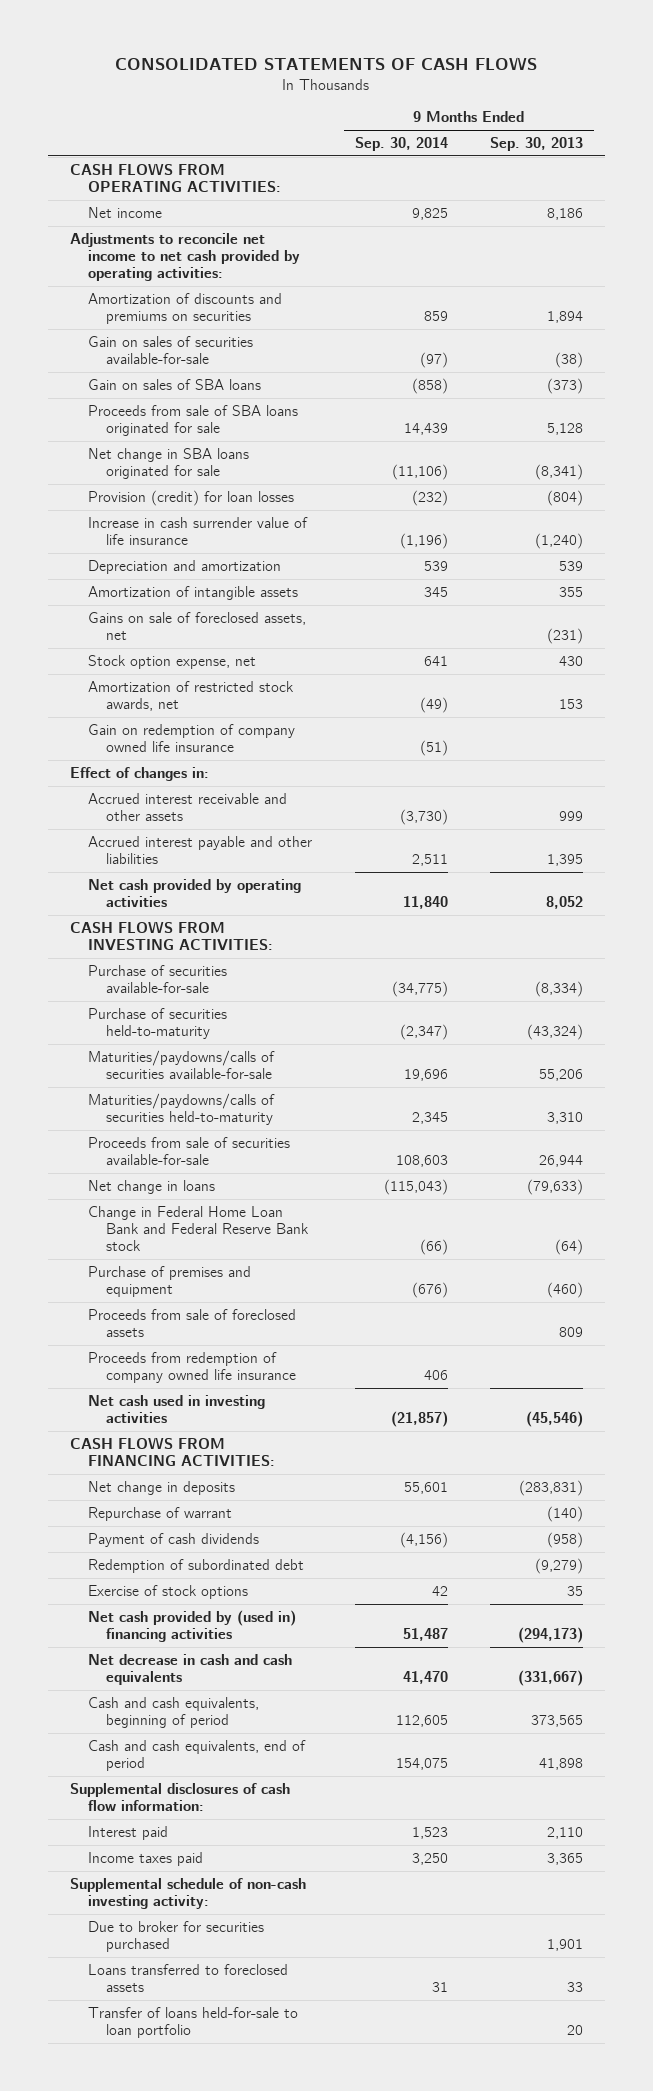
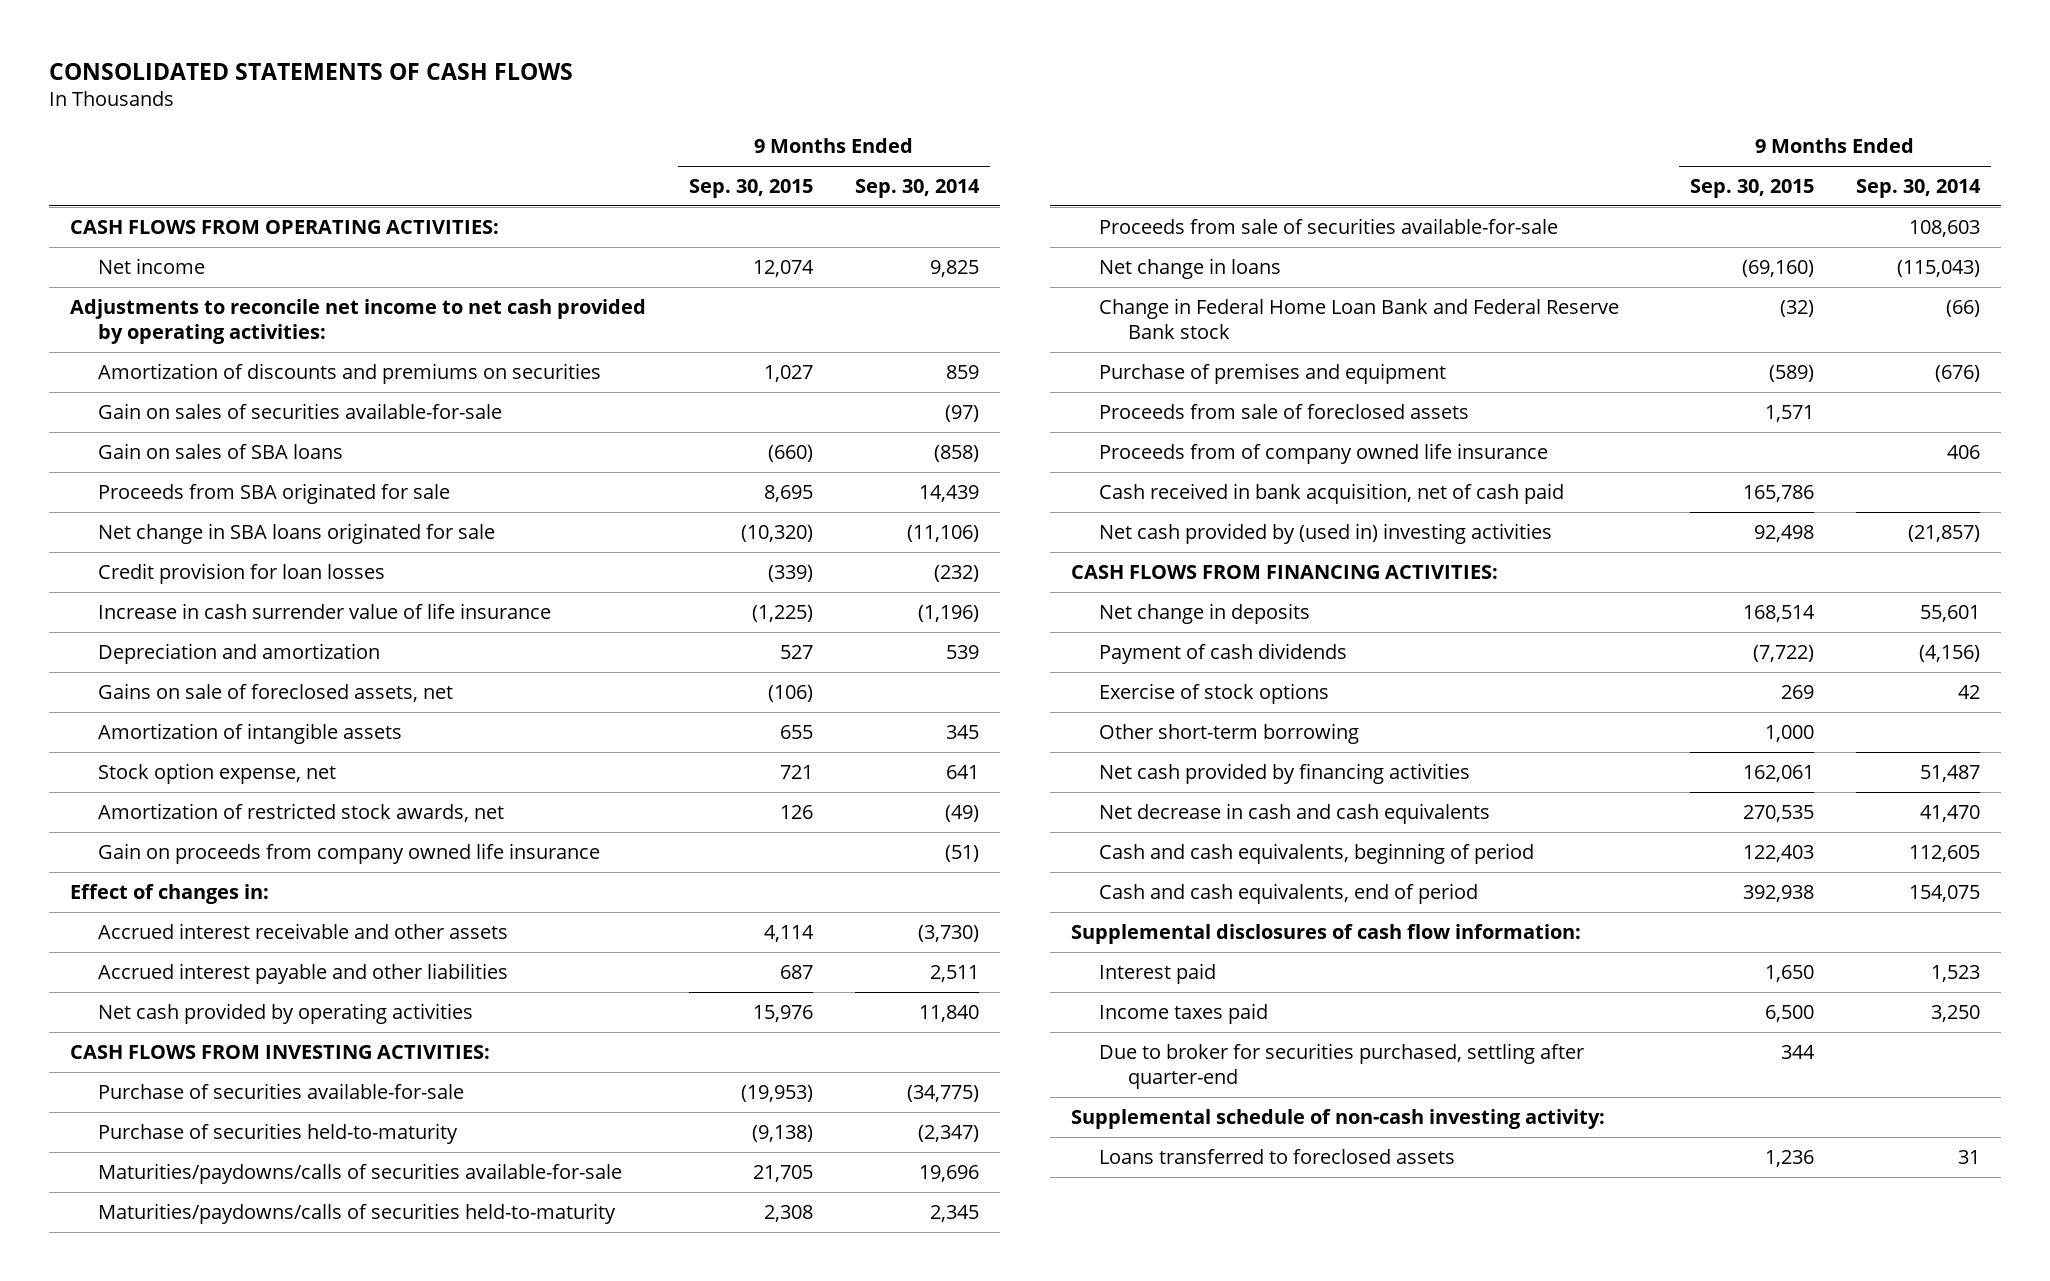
- | 9 Months Ended Sep. 30, 2014 | 9 Months Ended Sep. 30, 2013
+ | 9 Months Ended Sep. 30, 2015 | 9 Months Ended Sep. 30, 2014
- Proceeds from sale of SBA loans originated for sale | 14,439 | 5,128
+ Proceeds from SBA originated for sale | 8,695 | 14,439
- Provision (credit) for loan losses | (232) | (804)
+ Credit provision for loan losses | (339) | (232)
moved down: Amortization of intangible assets | 655 | 345
- Gain on redemption of company owned life insurance | (51) |
+ Gain on proceeds from company owned life insurance | | (51)
- Proceeds from redemption of company owned life insurance | 406 |
- Net cash used in investing activities | (21,857) | (45,546)
+ Proceeds from of company owned life insurance | | 406
+ Cash received in bank acquisition, net of cash paid | 165,786 |
+ Net cash provided by (used in) investing activities | 92,498 | (21,857)
- Repurchase of warrant | | (140)
- Redemption of subordinated debt | | (9,279)
- Net cash provided by (used in) financing activities | 51,487 | (294,173)
+ Other short-term borrowing | 1,000 |
+ Net cash provided by financing activities | 162,061 | 51,487
+ Due to broker for securities purchased, settling after quarter-end | 344 |
- Due to broker for securities purchased | | 1,901
- Transfer of loans held-for-sale to loan portfolio | | 20

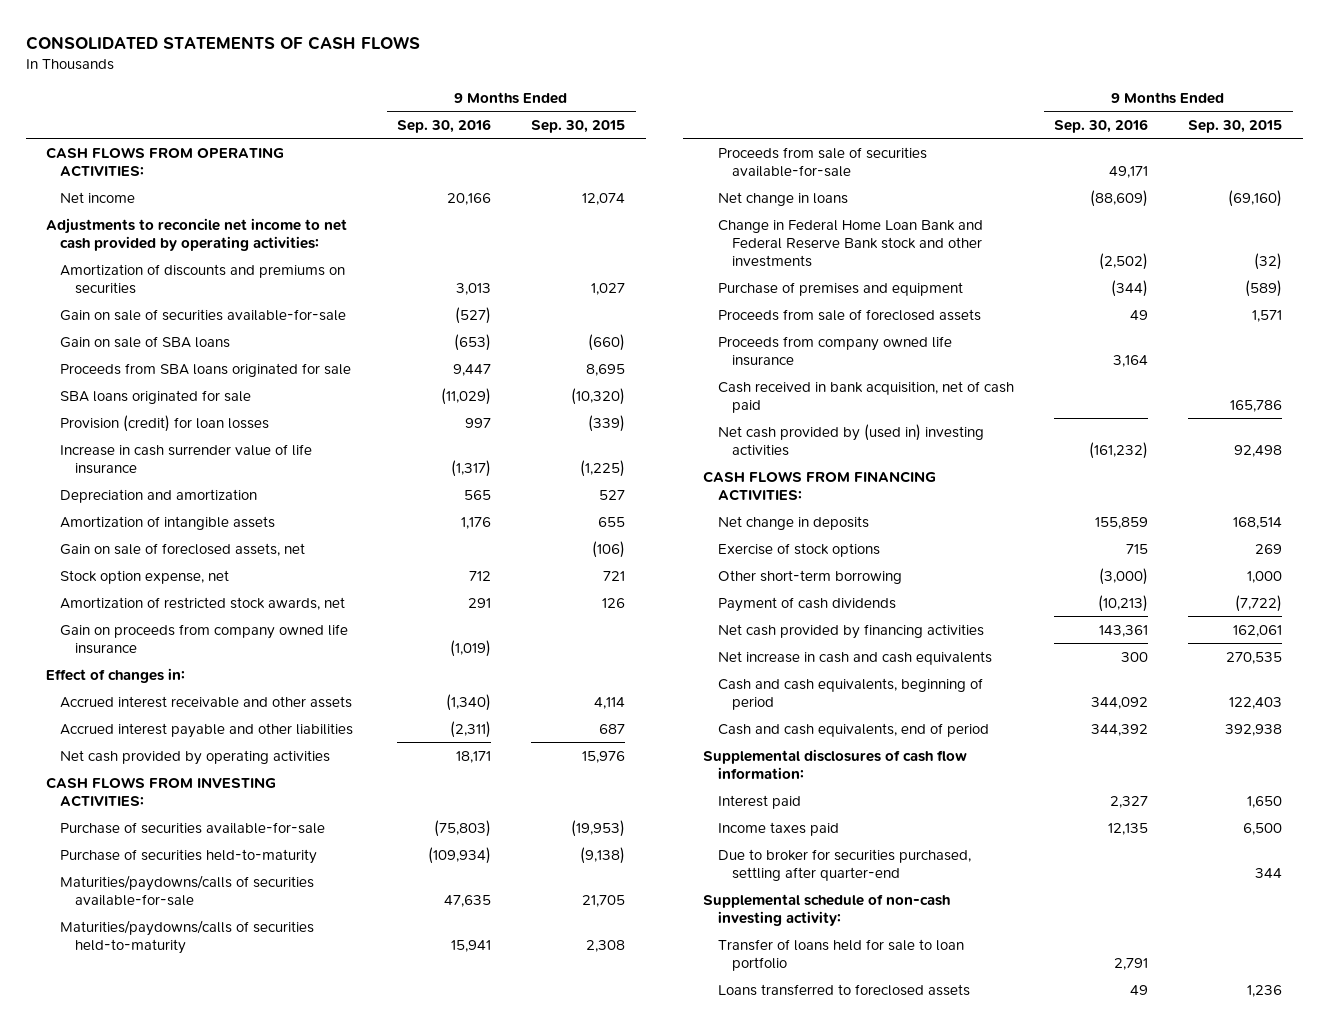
- | 9 Months Ended Sep. 30, 2015 | 9 Months Ended Sep. 30, 2014
+ | 9 Months Ended Sep. 30, 2016 | 9 Months Ended Sep. 30, 2015
- Gain on sales of securities available-for-sale | | (97)
- Gain on sales of SBA loans | (660) | (858)
- Proceeds from SBA originated for sale | 8,695 | 14,439
- Net change in SBA loans originated for sale | (10,320) | (11,106)
- Credit provision for loan losses | (339) | (232)
+ Gain on sale of securities available-for-sale | (527) |
+ Gain on sale of SBA loans | (653) | (660)
+ Proceeds from SBA loans originated for sale | 9,447 | 8,695
+ SBA loans originated for sale | (11,029) | (10,320)
+ Provision (credit) for loan losses | 997 | (339)
- Gains on sale of foreclosed assets, net | (106) |
+ Gain on sale of foreclosed assets, net | | (106)
- Change in Federal Home Loan Bank and Federal Reserve Bank stock | (32) | (66)
+ Change in Federal Home Loan Bank and Federal Reserve Bank stock and other investments | (2,502) | (32)
- Proceeds from of company owned life insurance | | 406
+ Proceeds from company owned life insurance | 3,164 |
moved down: Payment of cash dividends | (10,213) | (7,722)
- Net decrease in cash and cash equivalents | 270,535 | 41,470
+ Net increase in cash and cash equivalents | 300 | 270,535
+ Transfer of loans held for sale to loan portfolio | 2,791 |

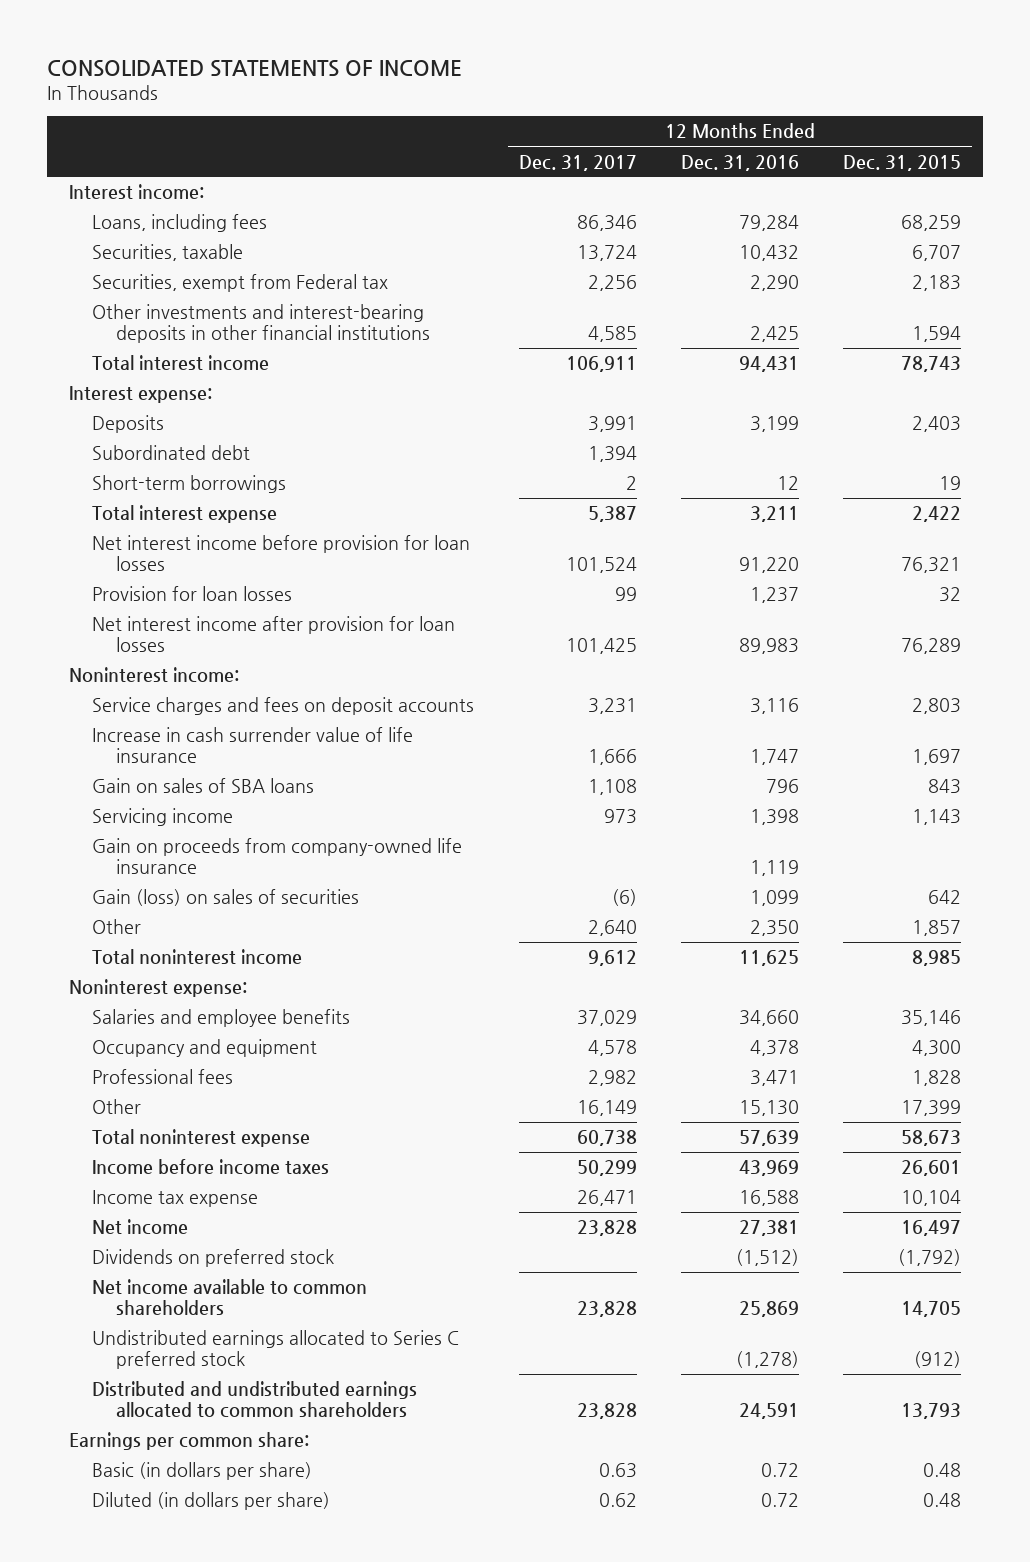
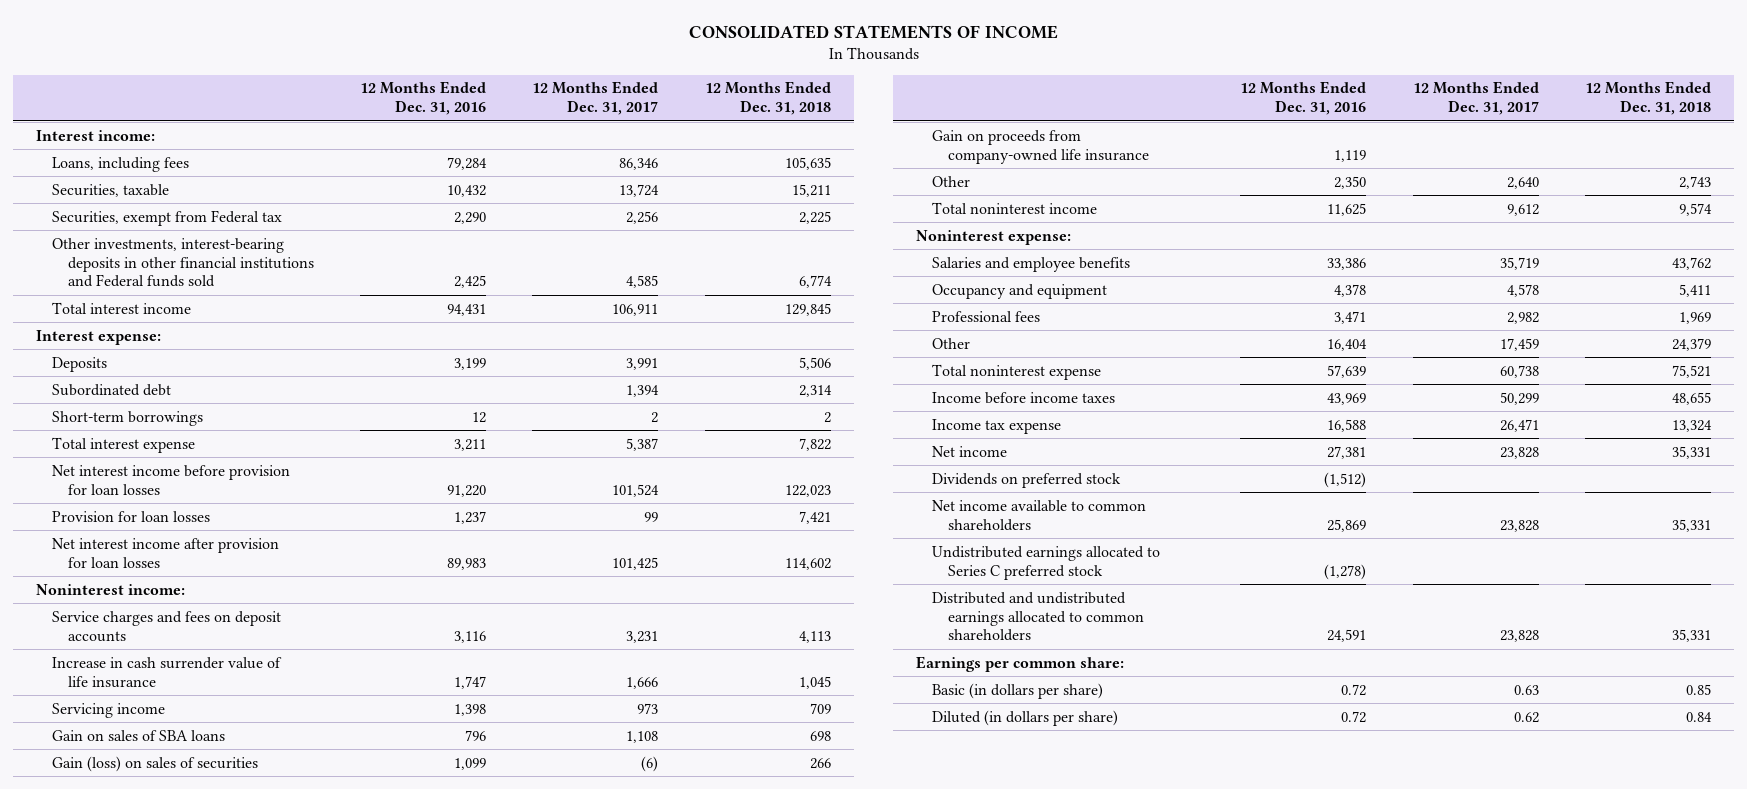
- | 12 Months Ended Dec. 31, 2017 | 12 Months Ended Dec. 31, 2016 | 12 Months Ended Dec. 31, 2015
+ | 12 Months Ended Dec. 31, 2016 | 12 Months Ended Dec. 31, 2017 | 12 Months Ended Dec. 31, 2018
- Other investments and interest-bearing deposits in other financial institutions | 4,585 | 2,425 | 1,594
+ Other investments, interest-bearing deposits in other financial institutions and Federal funds sold | 2,425 | 4,585 | 6,774
moved down: Gain on sales of SBA loans | 796 | 1,108 | 698
moved down: Gain on proceeds from company-owned life insurance | 1,119 | |
- Salaries and employee benefits | 37,029 | 34,660 | 35,146
+ Salaries and employee benefits | 33,386 | 35,719 | 43,762
- Other | 16,149 | 15,130 | 17,399
+ Other | 16,404 | 17,459 | 24,379

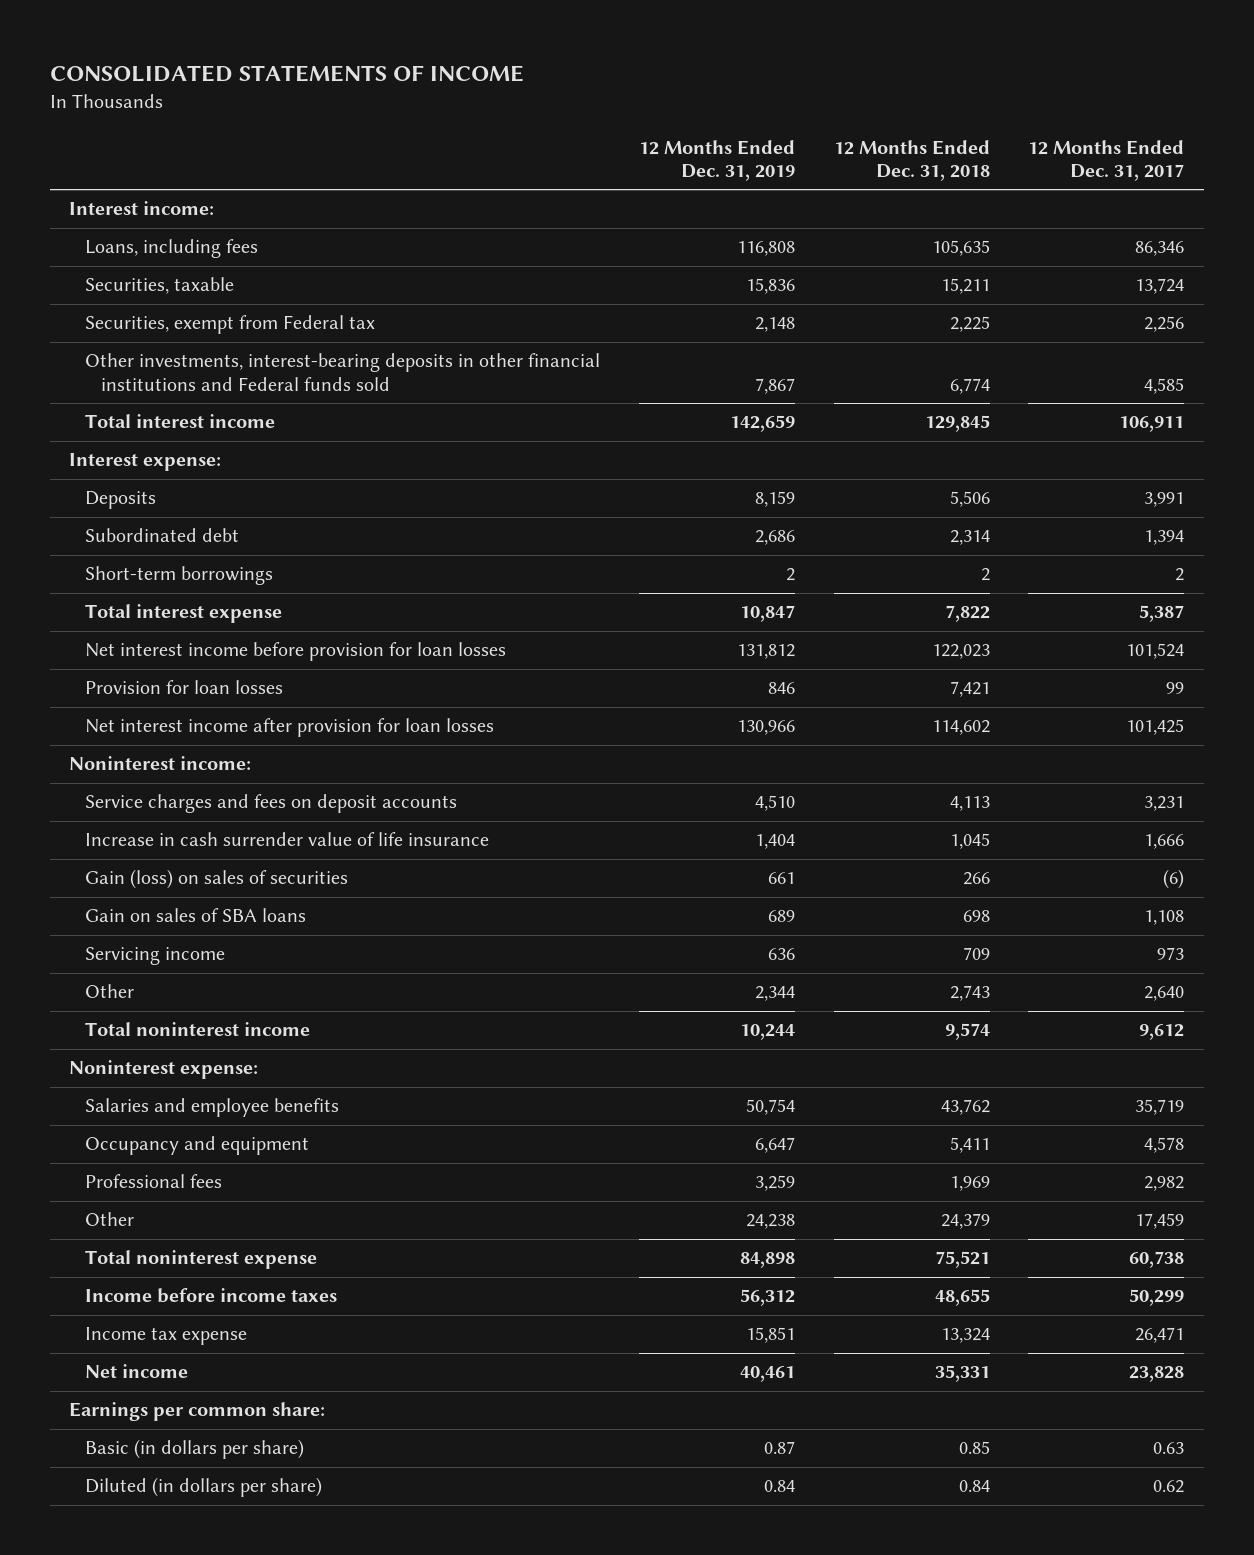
- | 12 Months Ended Dec. 31, 2016 | 12 Months Ended Dec. 31, 2017 | 12 Months Ended Dec. 31, 2018
+ | 12 Months Ended Dec. 31, 2019 | 12 Months Ended Dec. 31, 2018 | 12 Months Ended Dec. 31, 2017
- Gain on proceeds from company-owned life insurance | 1,119 | |
moved down: Gain on sales of SBA loans | 689 | 698 | 1,108
moved down: Servicing income | 636 | 709 | 973
- Dividends on preferred stock | (1,512) | |
- Net income available to common shareholders | 25,869 | 23,828 | 35,331
- Undistributed earnings allocated to Series C preferred stock | (1,278) | |
- Distributed and undistributed earnings allocated to common shareholders | 24,591 | 23,828 | 35,331

